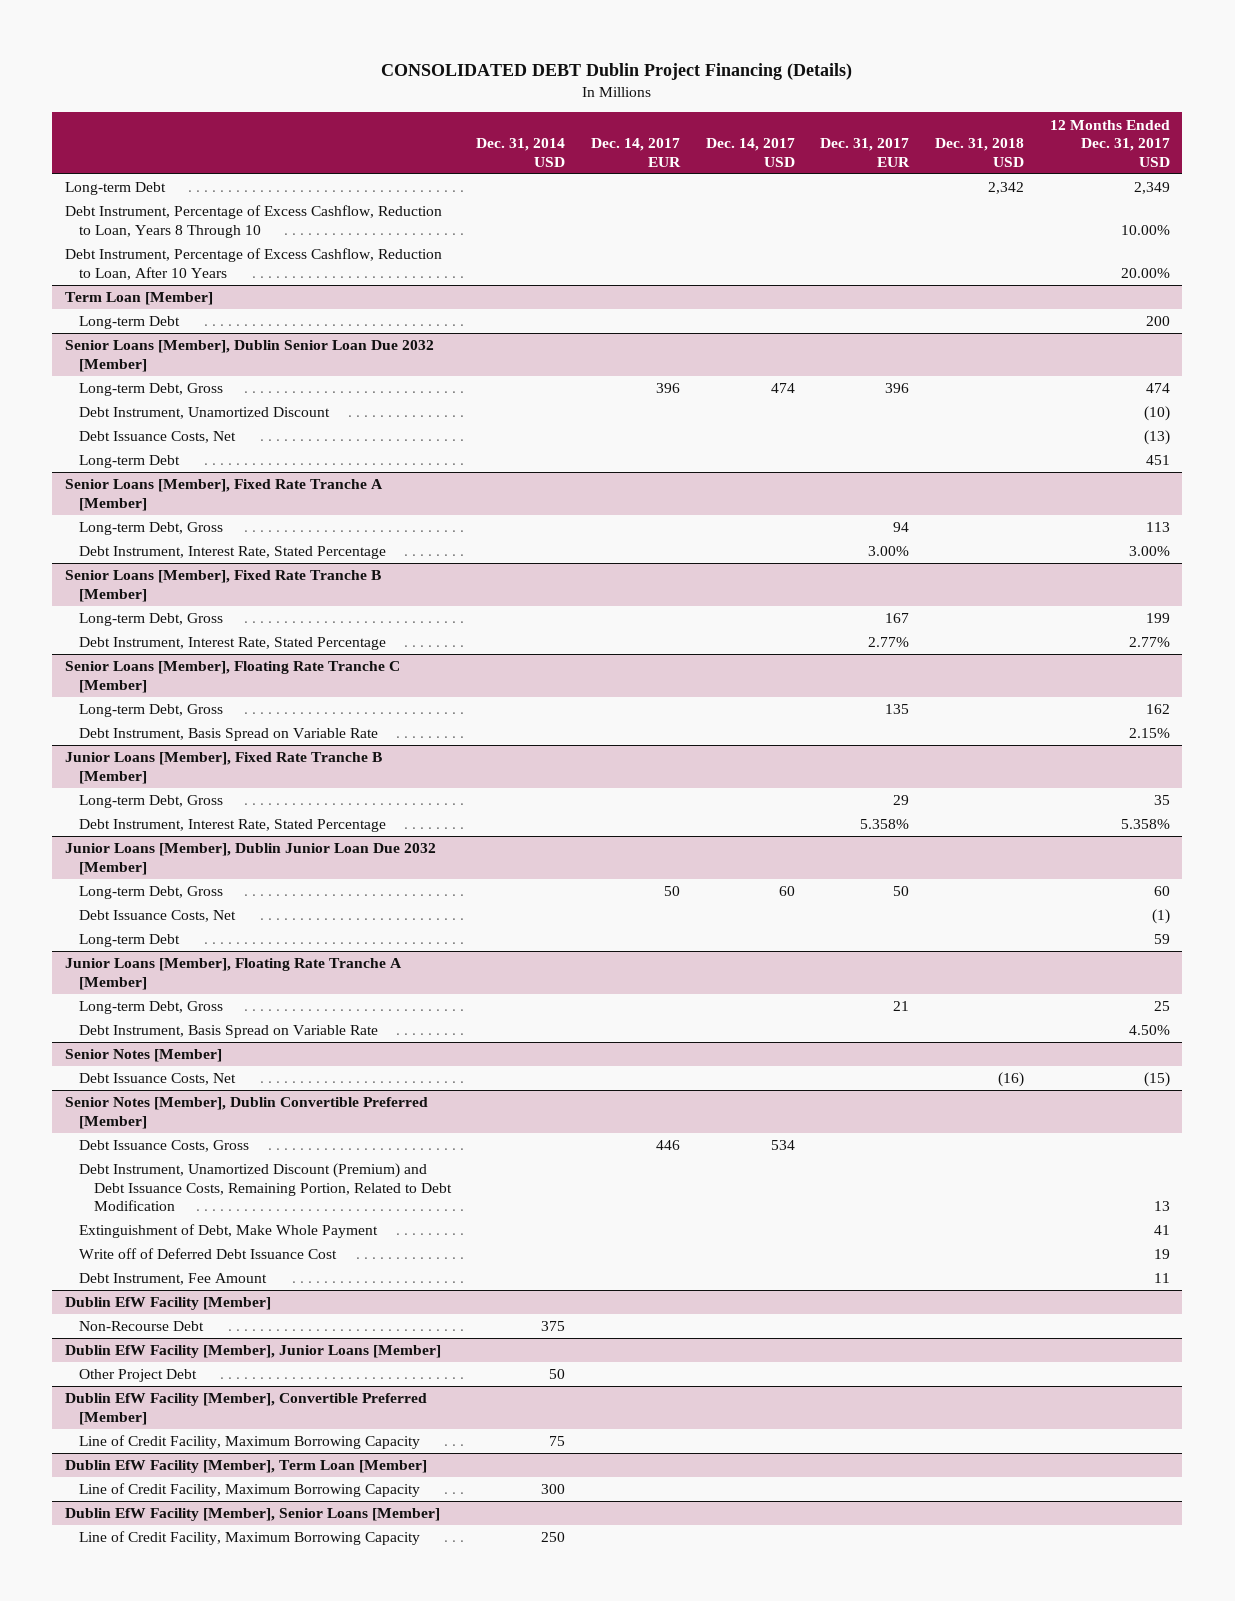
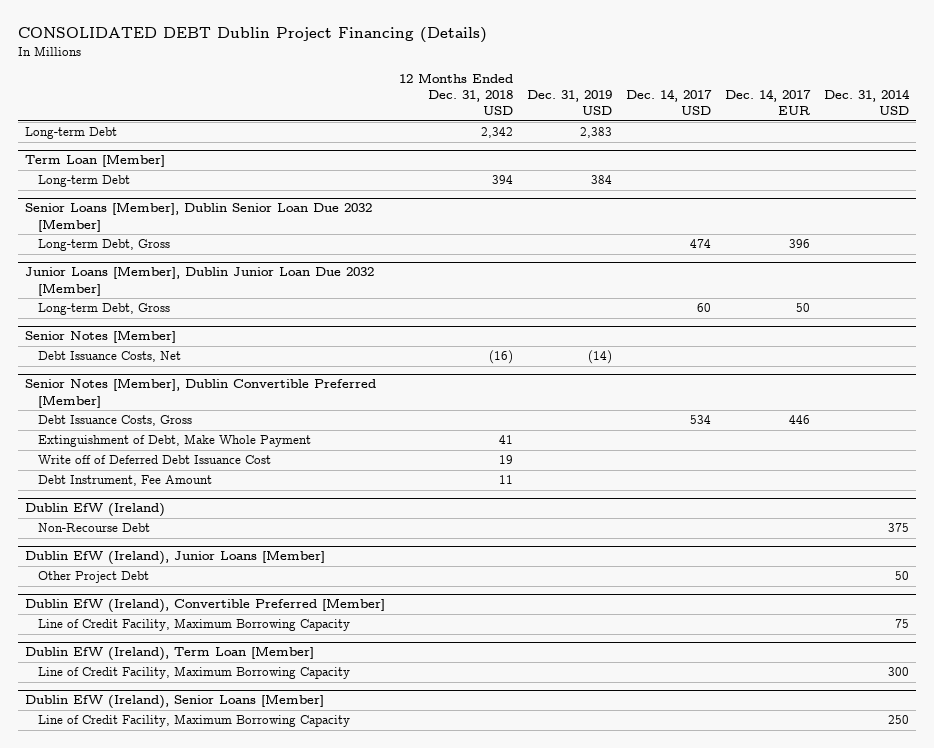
- | Dec. 31, 2014 USD | Dec. 14, 2017 EUR | Dec. 14, 2017 USD | Dec. 31, 2017 EUR | Dec. 31, 2018 USD | 12 Months Ended Dec. 31, 2017 USD
+ | 12 Months Ended Dec. 31, 2018 USD | Dec. 31, 2019 USD | Dec. 14, 2017 USD | Dec. 14, 2017 EUR | Dec. 31, 2014 USD
- Debt Instrument, Percentage of Excess Cashflow, Reduction to Loan, Years 8 Through 10 | | | | | | 10.00%
- Debt Instrument, Percentage of Excess Cashflow, Reduction to Loan, After 10 Years | | | | | | 20.00%
@ Senior Loans [Member], Dublin Senior Loan Due 2032 [Member]
- Debt Instrument, Unamortized Discount | | | | | | (10)
- Debt Issuance Costs, Net | | | | | | (13)
- Long-term Debt | | | | | | 451
- Senior Loans [Member], Fixed Rate Tranche A [Member]
- Long-term Debt, Gross | | | | 94 | | 113
- Debt Instrument, Interest Rate, Stated Percentage | | | | 3.00% | | 3.00%
- Senior Loans [Member], Fixed Rate Tranche B [Member]
- Long-term Debt, Gross | | | | 167 | | 199
- Debt Instrument, Interest Rate, Stated Percentage | | | | 2.77% | | 2.77%
- Senior Loans [Member], Floating Rate Tranche C [Member]
- Long-term Debt, Gross | | | | 135 | | 162
- Debt Instrument, Basis Spread on Variable Rate | | | | | | 2.15%
- Junior Loans [Member], Fixed Rate Tranche B [Member]
- Long-term Debt, Gross | | | | 29 | | 35
- Debt Instrument, Interest Rate, Stated Percentage | | | | 5.358% | | 5.358%
@ Junior Loans [Member], Dublin Junior Loan Due 2032 [Member]
- Debt Issuance Costs, Net | | | | | | (1)
- Long-term Debt | | | | | | 59
- Junior Loans [Member], Floating Rate Tranche A [Member]
- Long-term Debt, Gross | | | | 21 | | 25
- Debt Instrument, Basis Spread on Variable Rate | | | | | | 4.50%
@ Senior Notes [Member], Dublin Convertible Preferred [Member]
- Debt Instrument, Unamortized Discount (Premium) and Debt Issuance Costs, Remaining Portion, Related to Debt Modification | | | | | | 13
- Dublin EfW Facility [Member]
+ Dublin EfW (Ireland)
- Dublin EfW Facility [Member], Junior Loans [Member]
+ Dublin EfW (Ireland), Junior Loans [Member]
- Dublin EfW Facility [Member], Convertible Preferred [Member]
+ Dublin EfW (Ireland), Convertible Preferred [Member]
- Dublin EfW Facility [Member], Term Loan [Member]
+ Dublin EfW (Ireland), Term Loan [Member]
- Dublin EfW Facility [Member], Senior Loans [Member]
+ Dublin EfW (Ireland), Senior Loans [Member]

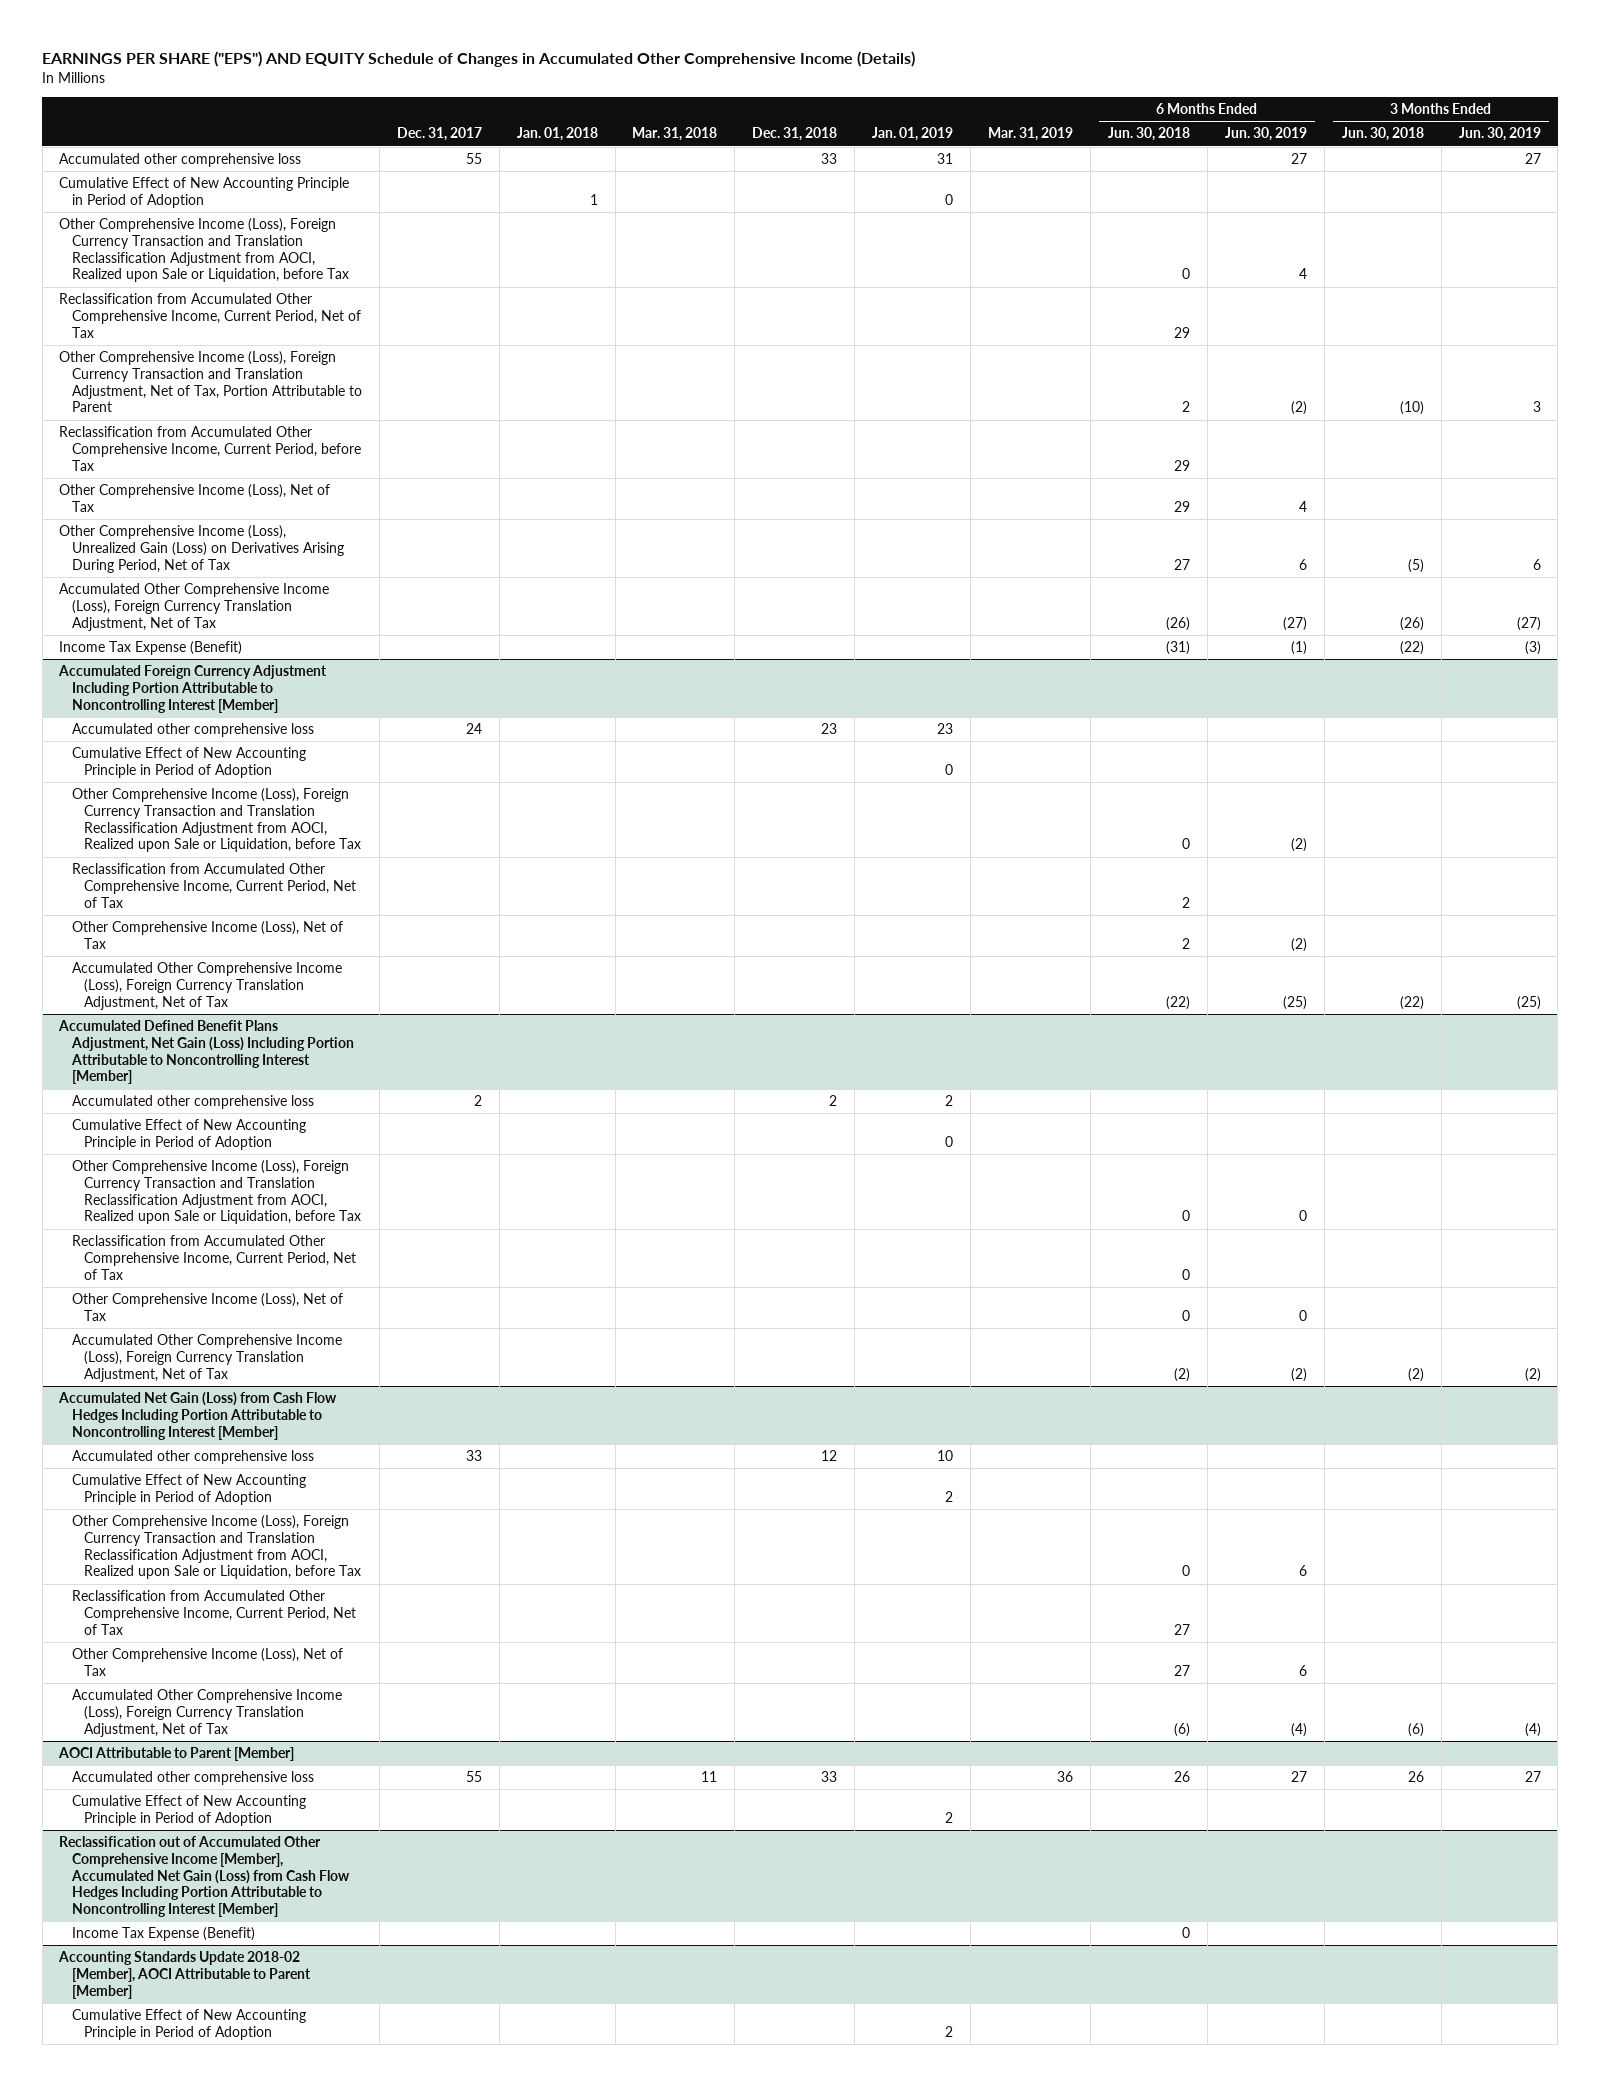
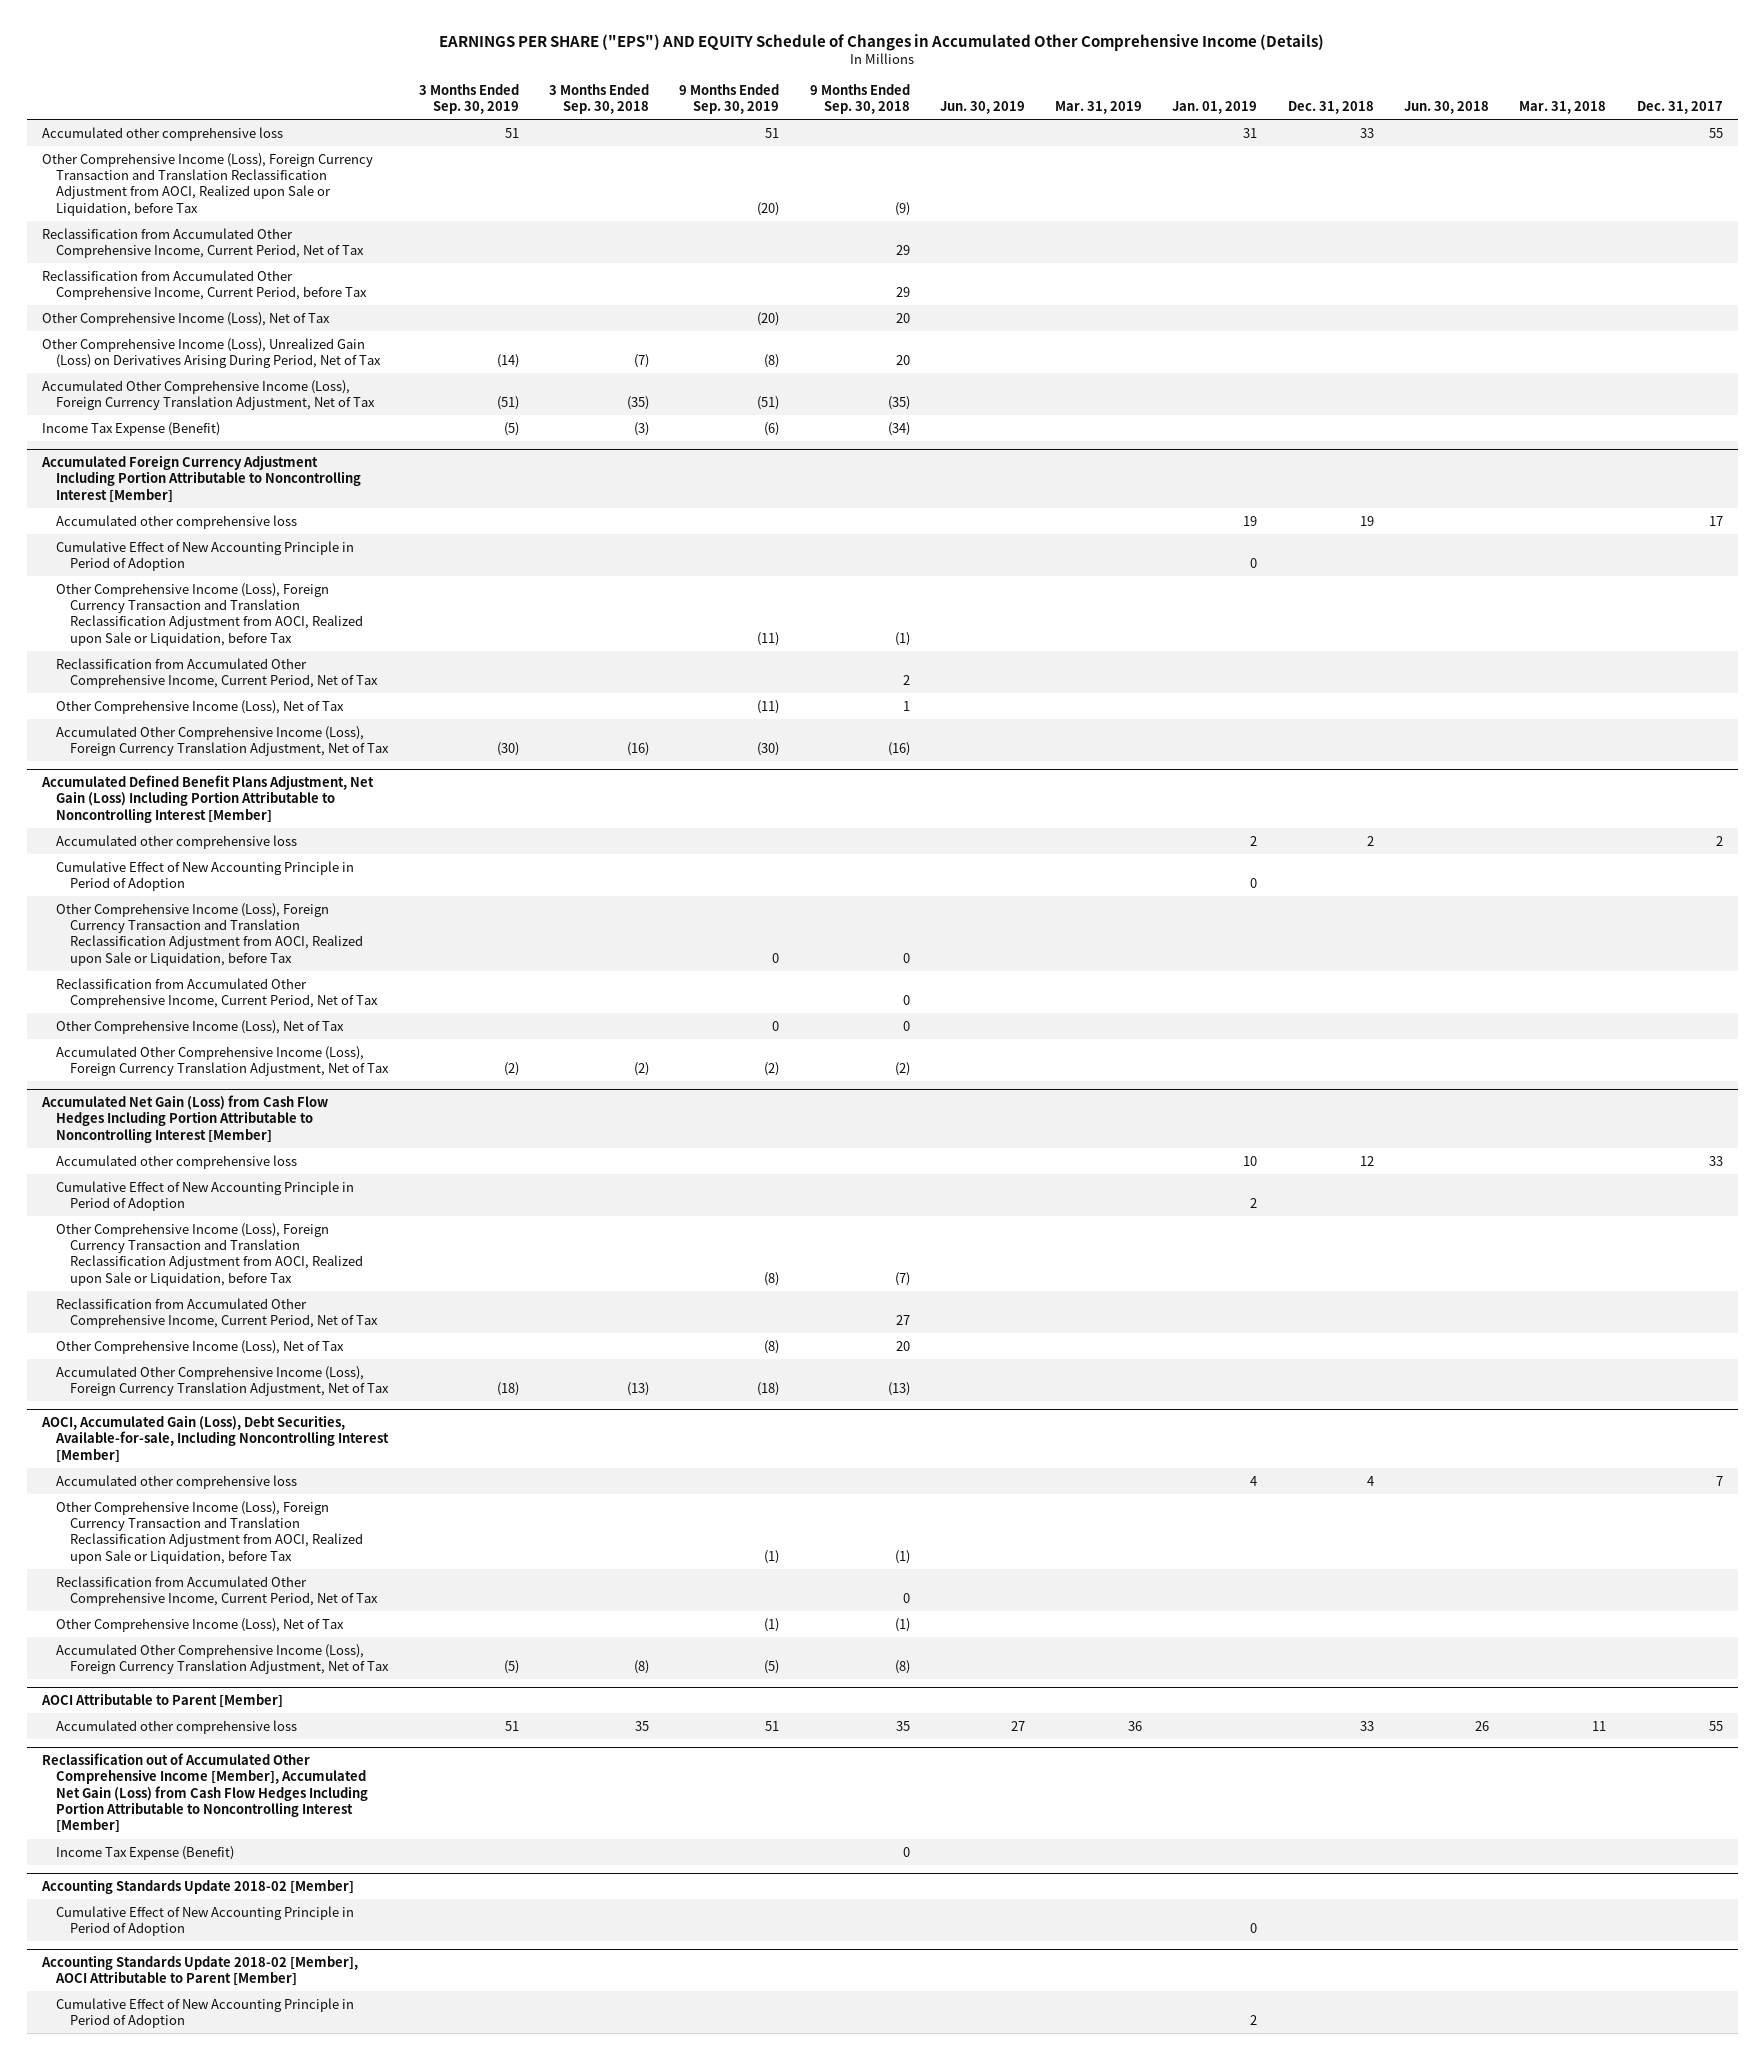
- | Dec. 31, 2017 | Jan. 01, 2018 | Mar. 31, 2018 | Dec. 31, 2018 | Jan. 01, 2019 | Mar. 31, 2019 | 6 Months Ended Jun. 30, 2018 | 6 Months Ended Jun. 30, 2019 | 3 Months Ended Jun. 30, 2018 | 3 Months Ended Jun. 30, 2019
+ | 3 Months Ended Sep. 30, 2019 | 3 Months Ended Sep. 30, 2018 | 9 Months Ended Sep. 30, 2019 | 9 Months Ended Sep. 30, 2018 | Jun. 30, 2019 | Mar. 31, 2019 | Jan. 01, 2019 | Dec. 31, 2018 | Jun. 30, 2018 | Mar. 31, 2018 | Dec. 31, 2017
- Cumulative Effect of New Accounting Principle in Period of Adoption | | 1 | | | 0 | | | | |
- Other Comprehensive Income (Loss), Foreign Currency Transaction and Translation Adjustment, Net of Tax, Portion Attributable to Parent | | | | | | | 2 | (2) | (10) | 3
@ Accumulated Foreign Currency Adjustment Including Portion Attributable to Noncontrolling Interest [Member]
- Accumulated other comprehensive loss | 24 | | | 23 | 23 | | | | |
+ Accumulated other comprehensive loss | | | | | | | 19 | 19 | | | 17
+ AOCI, Accumulated Gain (Loss), Debt Securities, Available-for-sale, Including Noncontrolling Interest [Member]
+ Accumulated other comprehensive loss | | | | | | | 4 | 4 | | | 7
+ Other Comprehensive Income (Loss), Foreign Currency Transaction and Translation Reclassification Adjustment from AOCI, Realized upon Sale or Liquidation, before Tax | | | (1) | (1) | | | | | | |
+ Reclassification from Accumulated Other Comprehensive Income, Current Period, Net of Tax | | | | 0 | | | | | | |
+ Other Comprehensive Income (Loss), Net of Tax | | | (1) | (1) | | | | | | |
+ Accumulated Other Comprehensive Income (Loss), Foreign Currency Translation Adjustment, Net of Tax | (5) | (8) | (5) | (8) | | | | | | |
@ AOCI Attributable to Parent [Member]
- Cumulative Effect of New Accounting Principle in Period of Adoption | | | | | 2 | | | | |
+ Accounting Standards Update 2018-02 [Member]
+ Cumulative Effect of New Accounting Principle in Period of Adoption | | | | | | | 0 | | | |

